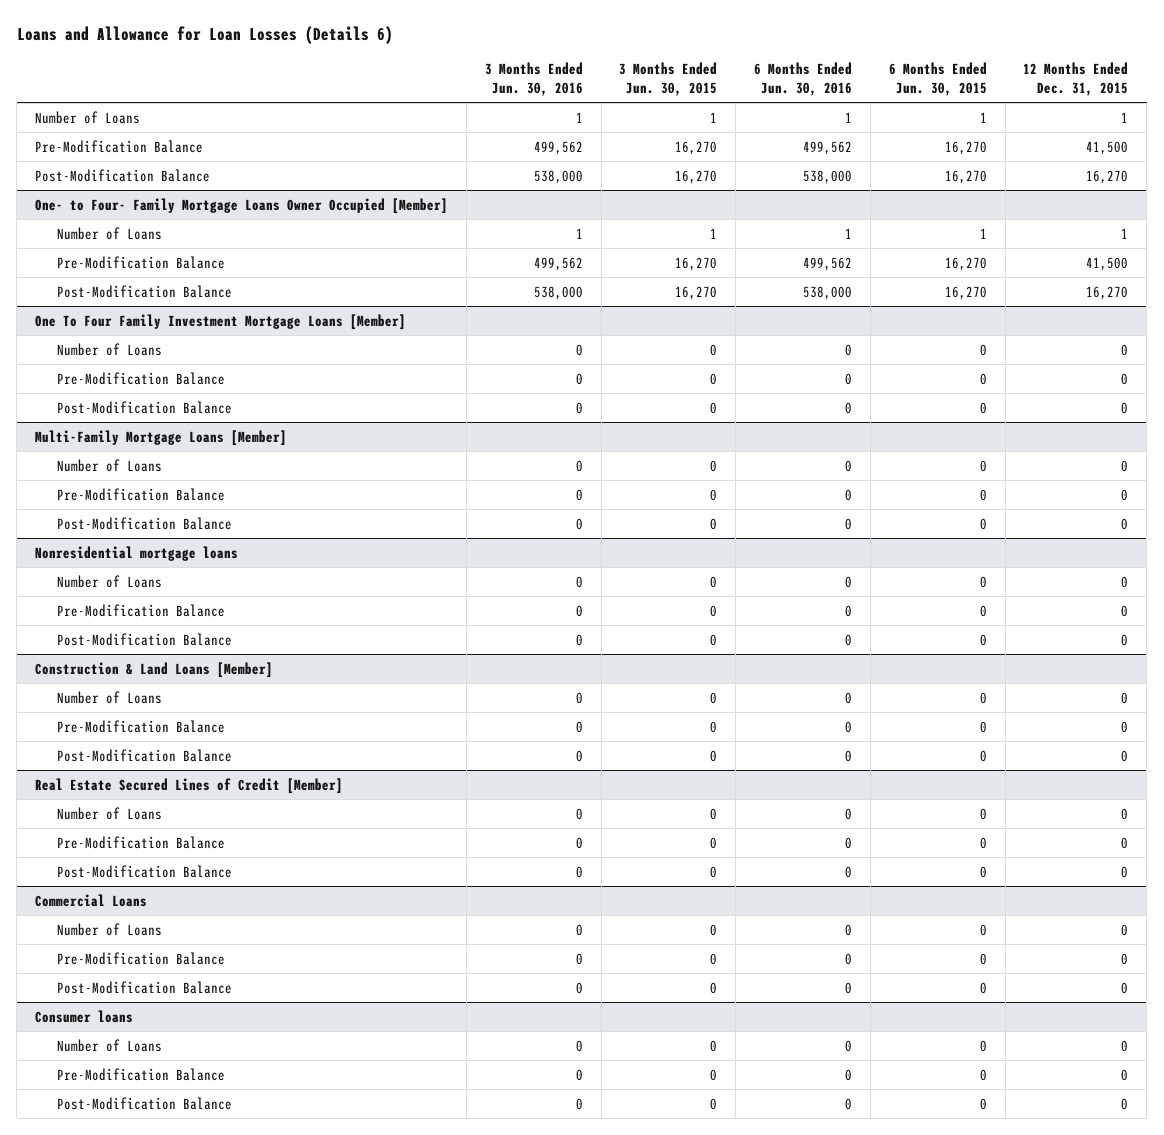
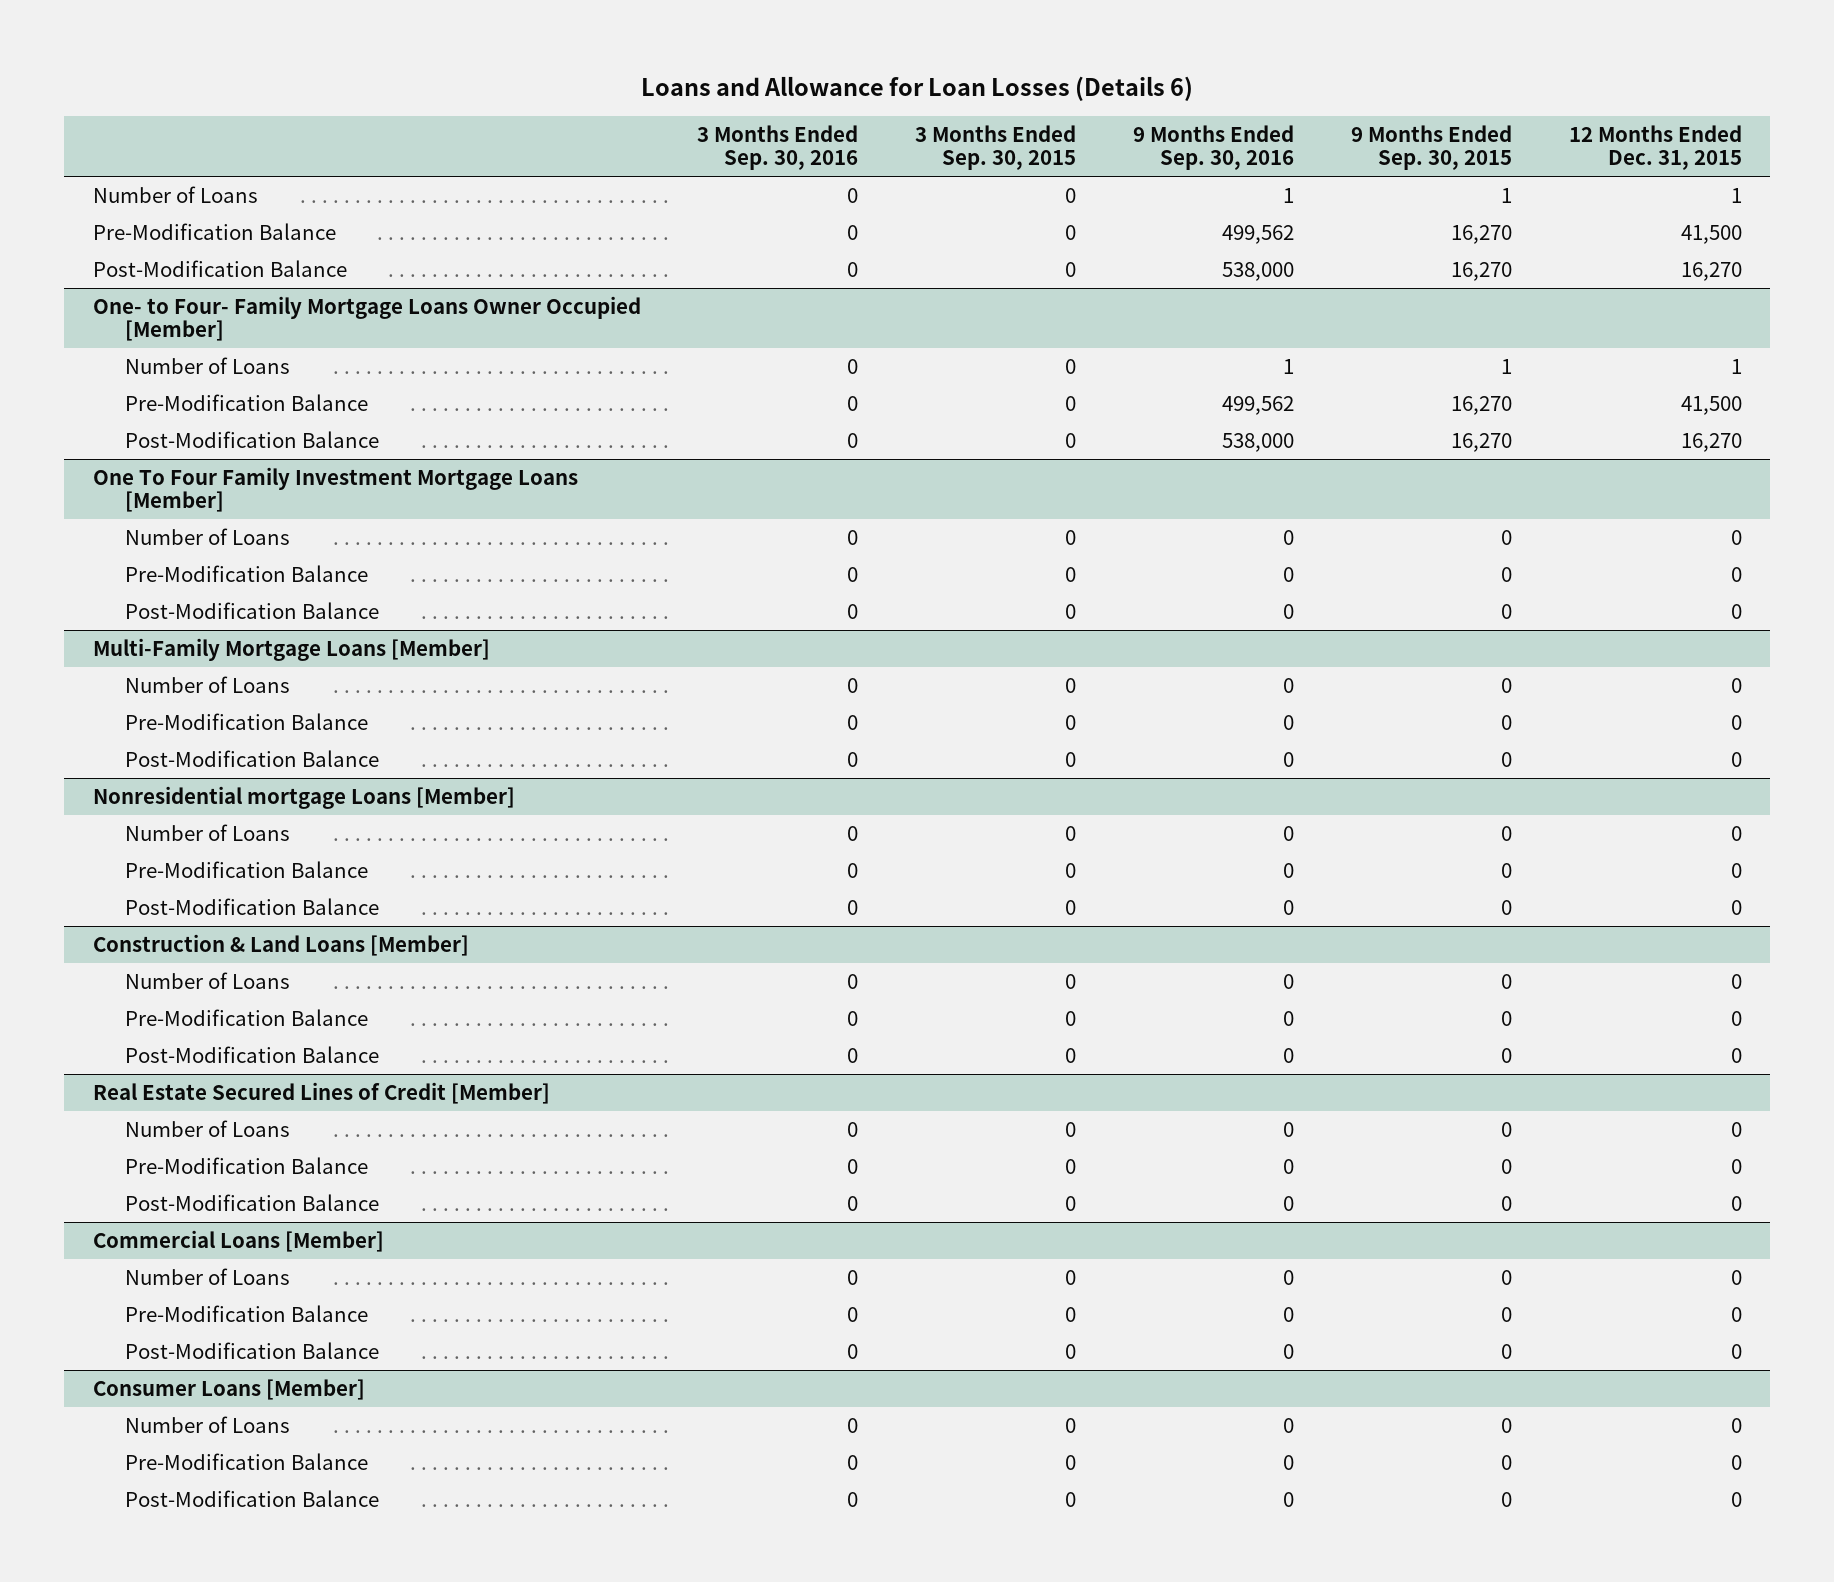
- | 3 Months Ended Jun. 30, 2016 | 3 Months Ended Jun. 30, 2015 | 6 Months Ended Jun. 30, 2016 | 6 Months Ended Jun. 30, 2015 | 12 Months Ended Dec. 31, 2015
+ | 3 Months Ended Sep. 30, 2016 | 3 Months Ended Sep. 30, 2015 | 9 Months Ended Sep. 30, 2016 | 9 Months Ended Sep. 30, 2015 | 12 Months Ended Dec. 31, 2015
- Nonresidential mortgage loans
+ Nonresidential mortgage Loans [Member]
- Commercial Loans
+ Commercial Loans [Member]
- Consumer loans
+ Consumer Loans [Member]

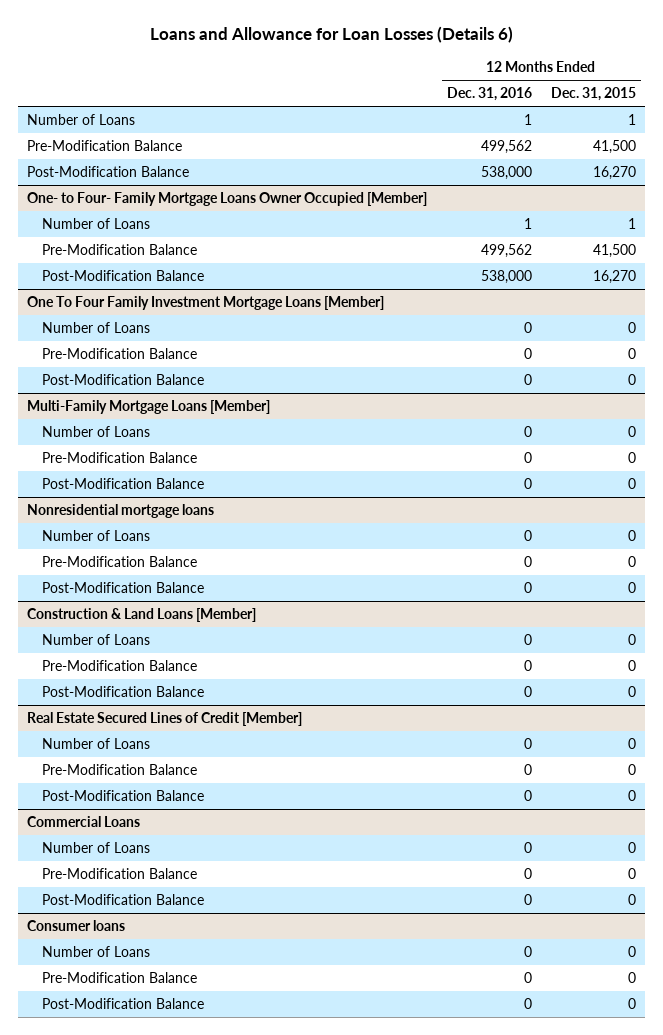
- | 3 Months Ended Sep. 30, 2016 | 3 Months Ended Sep. 30, 2015 | 9 Months Ended Sep. 30, 2016 | 9 Months Ended Sep. 30, 2015 | 12 Months Ended Dec. 31, 2015
+ | 12 Months Ended Dec. 31, 2016 | 12 Months Ended Dec. 31, 2015
- Nonresidential mortgage Loans [Member]
+ Nonresidential mortgage loans
- Commercial Loans [Member]
+ Commercial Loans
- Consumer Loans [Member]
+ Consumer loans

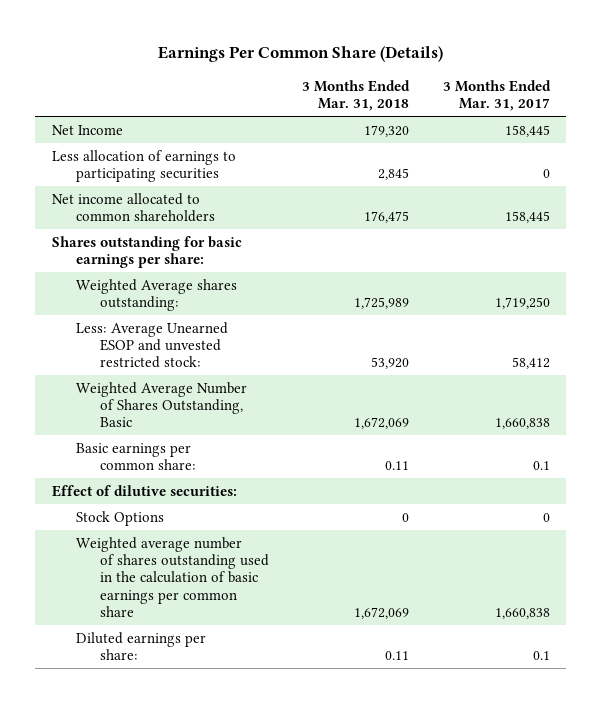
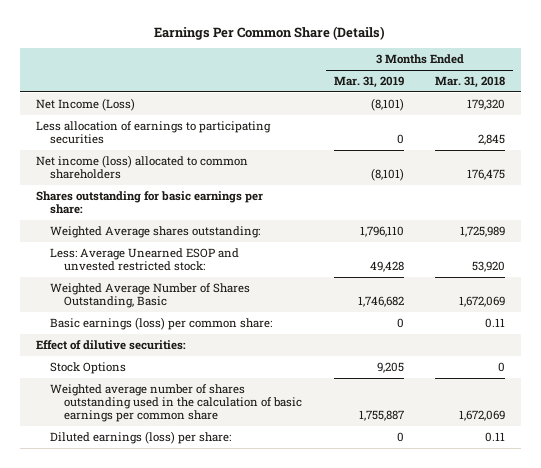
- | 3 Months Ended Mar. 31, 2018 | 3 Months Ended Mar. 31, 2017
+ | 3 Months Ended Mar. 31, 2019 | 3 Months Ended Mar. 31, 2018
- Net Income | 179,320 | 158,445
+ Net Income (Loss) | (8,101) | 179,320
- Net income allocated to common shareholders | 176,475 | 158,445
+ Net income (loss) allocated to common shareholders | (8,101) | 176,475
- Basic earnings per common share: | 0.11 | 0.1
+ Basic earnings (loss) per common share: | 0 | 0.11
- Diluted earnings per share: | 0.11 | 0.1
+ Diluted earnings (loss) per share: | 0 | 0.11

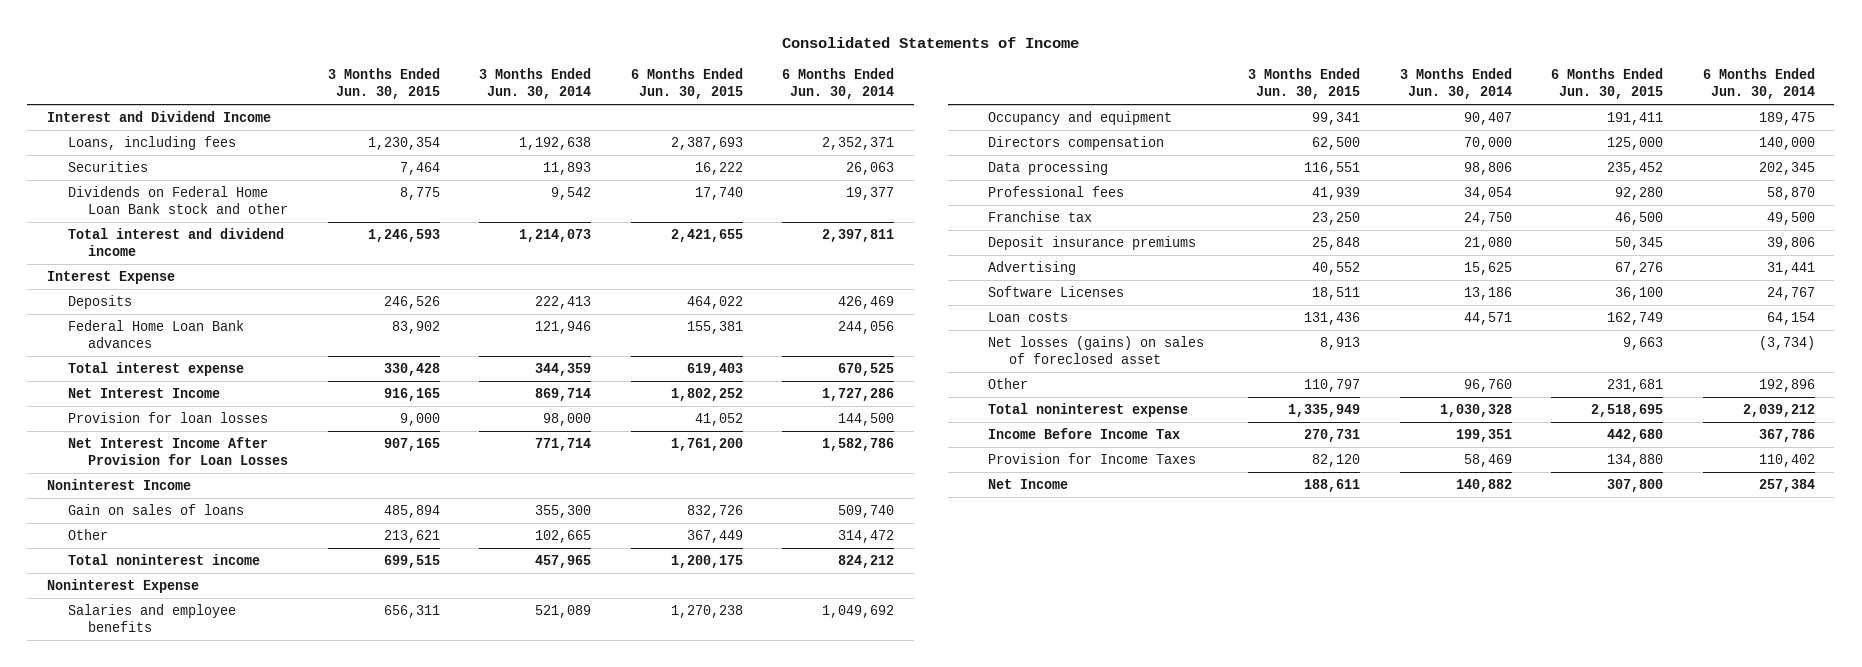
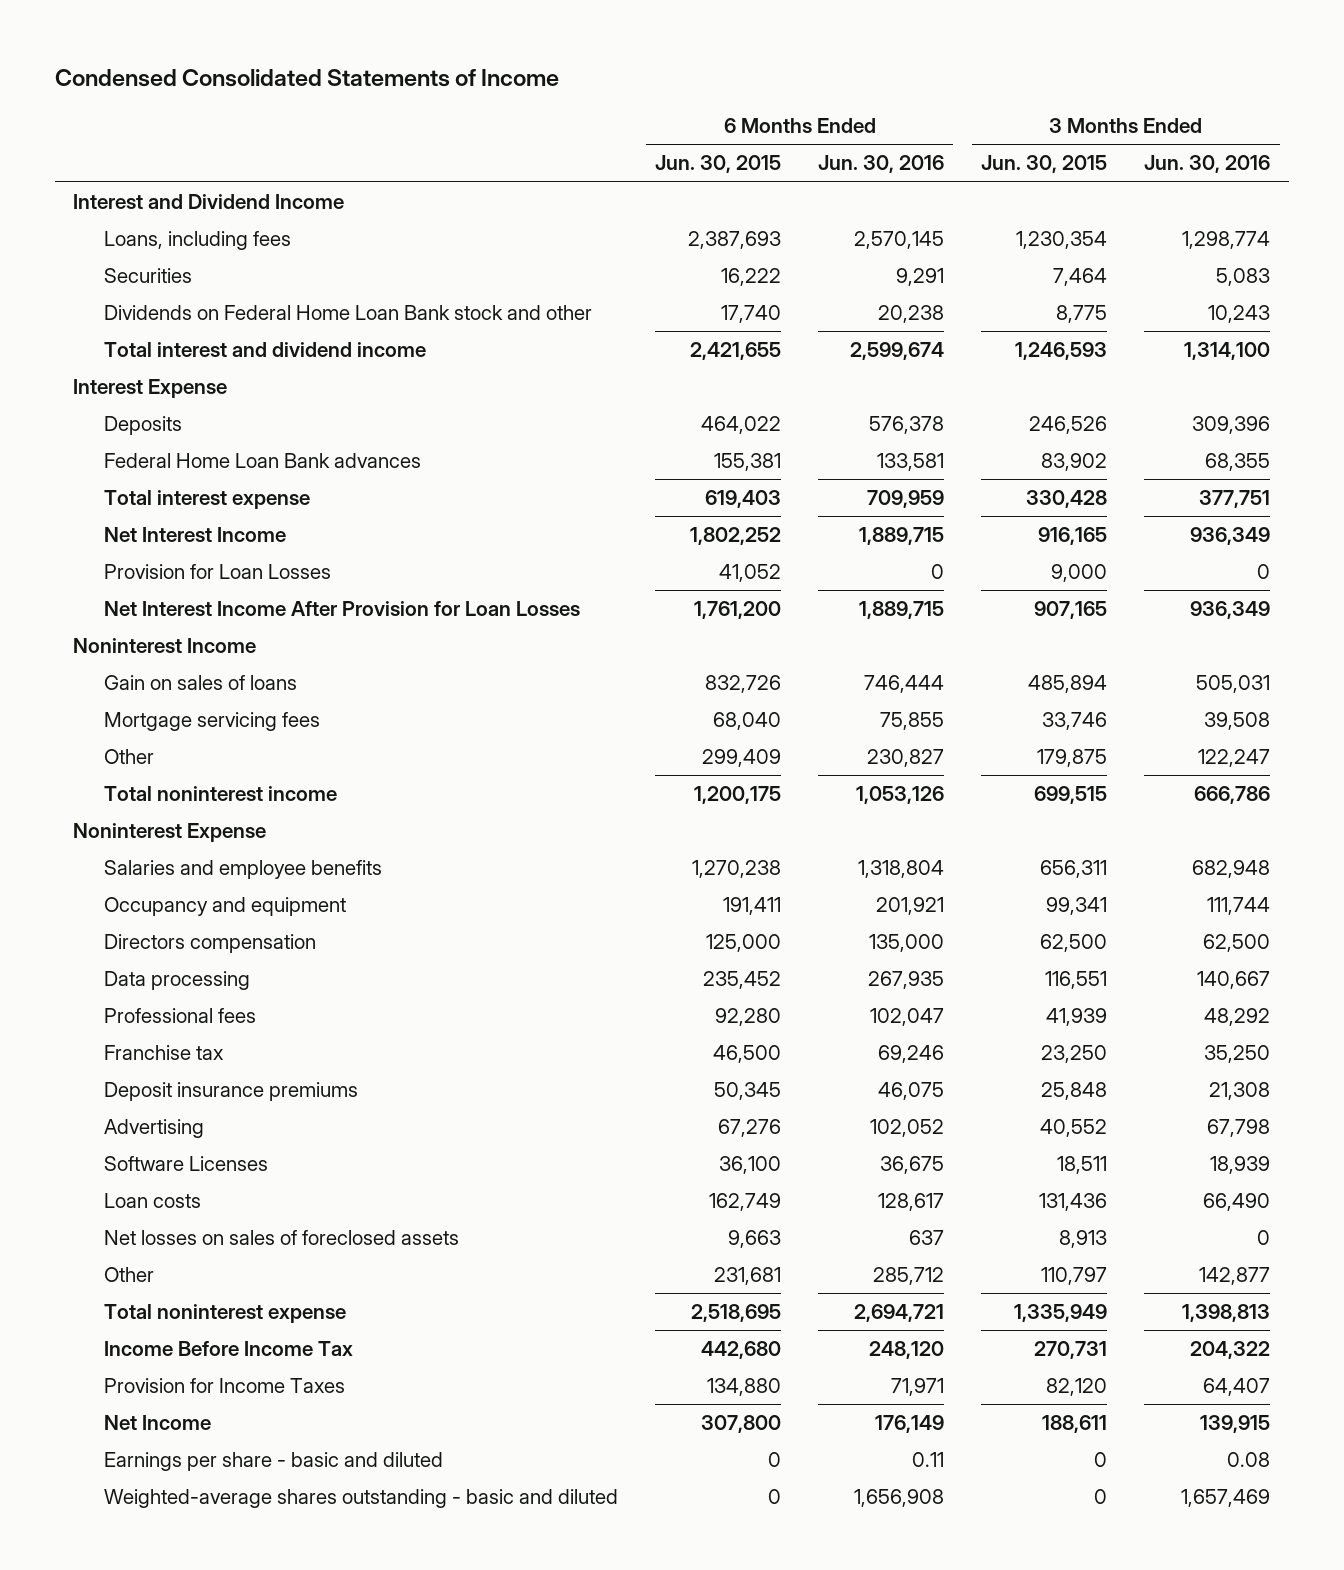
- Consolidated Statements of Income
+ Condensed Consolidated Statements of Income
- | 3 Months Ended Jun. 30, 2015 | 3 Months Ended Jun. 30, 2014 | 6 Months Ended Jun. 30, 2015 | 6 Months Ended Jun. 30, 2014
+ | 6 Months Ended Jun. 30, 2015 | 6 Months Ended Jun. 30, 2016 | 3 Months Ended Jun. 30, 2015 | 3 Months Ended Jun. 30, 2016
- Provision for loan losses | 9,000 | 98,000 | 41,052 | 144,500
+ Provision for Loan Losses | 41,052 | 0 | 9,000 | 0
- Other | 213,621 | 102,665 | 367,449 | 314,472
+ Mortgage servicing fees | 68,040 | 75,855 | 33,746 | 39,508
+ Other | 299,409 | 230,827 | 179,875 | 122,247
- Net losses (gains) on sales of foreclosed asset | 8,913 | | 9,663 | (3,734)
+ Net losses on sales of foreclosed assets | 9,663 | 637 | 8,913 | 0
+ Earnings per share - basic and diluted | 0 | 0.11 | 0 | 0.08
+ Weighted-average shares outstanding - basic and diluted | 0 | 1,656,908 | 0 | 1,657,469

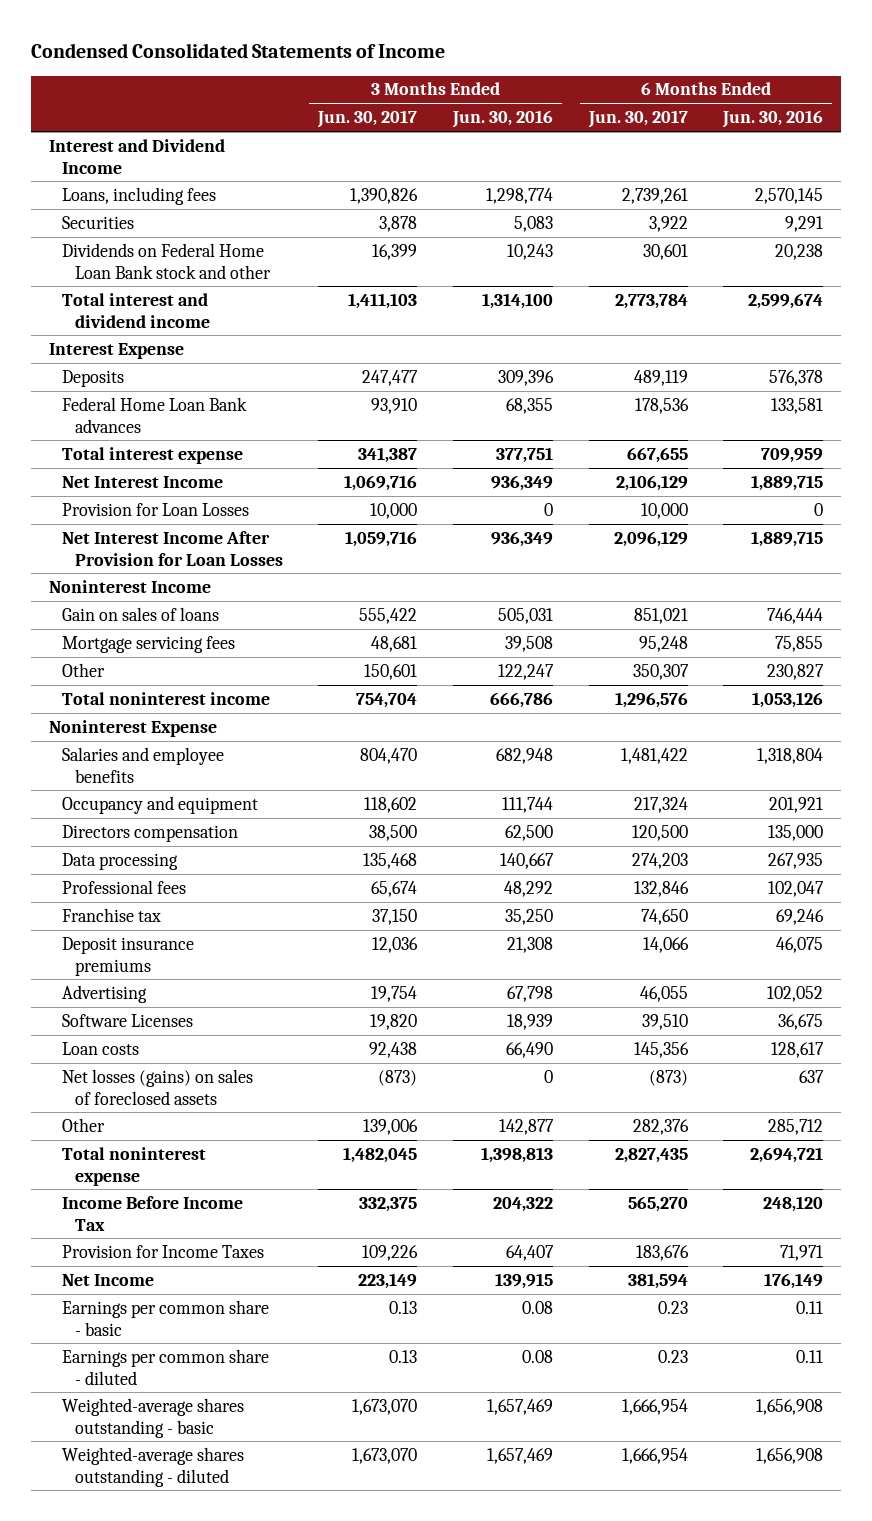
- | 6 Months Ended Jun. 30, 2015 | 6 Months Ended Jun. 30, 2016 | 3 Months Ended Jun. 30, 2015 | 3 Months Ended Jun. 30, 2016
+ | 3 Months Ended Jun. 30, 2017 | 3 Months Ended Jun. 30, 2016 | 6 Months Ended Jun. 30, 2017 | 6 Months Ended Jun. 30, 2016
- Net losses on sales of foreclosed assets | 9,663 | 637 | 8,913 | 0
+ Net losses (gains) on sales of foreclosed assets | (873) | 0 | (873) | 637
- Earnings per share - basic and diluted | 0 | 0.11 | 0 | 0.08
- Weighted-average shares outstanding - basic and diluted | 0 | 1,656,908 | 0 | 1,657,469
+ Earnings per common share - basic | 0.13 | 0.08 | 0.23 | 0.11
+ Earnings per common share - diluted | 0.13 | 0.08 | 0.23 | 0.11
+ Weighted-average shares outstanding - basic | 1,673,070 | 1,657,469 | 1,666,954 | 1,656,908
+ Weighted-average shares outstanding - diluted | 1,673,070 | 1,657,469 | 1,666,954 | 1,656,908

